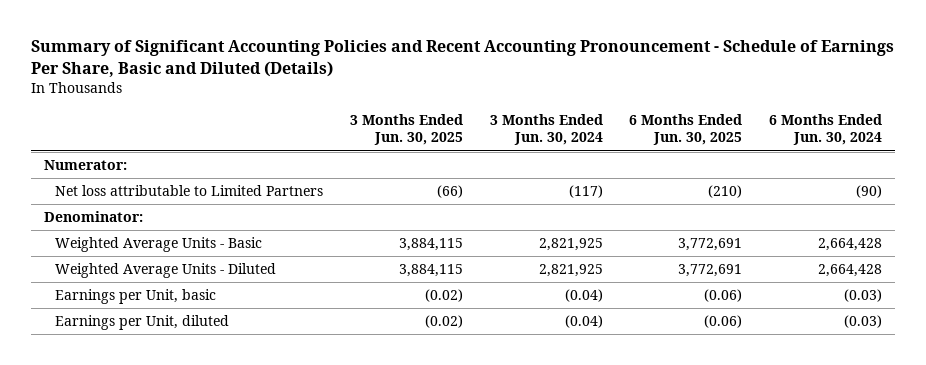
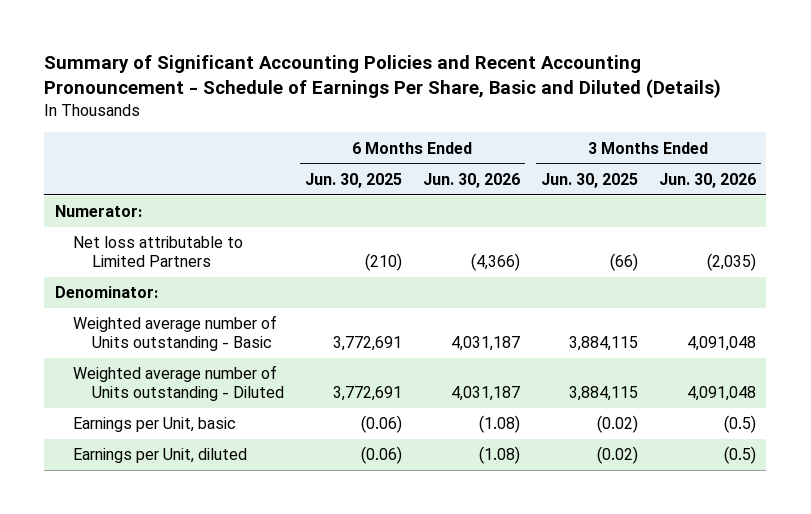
- | 3 Months Ended Jun. 30, 2025 | 3 Months Ended Jun. 30, 2024 | 6 Months Ended Jun. 30, 2025 | 6 Months Ended Jun. 30, 2024
+ | 6 Months Ended Jun. 30, 2025 | 6 Months Ended Jun. 30, 2026 | 3 Months Ended Jun. 30, 2025 | 3 Months Ended Jun. 30, 2026
- Weighted Average Units - Basic | 3,884,115 | 2,821,925 | 3,772,691 | 2,664,428
- Weighted Average Units - Diluted | 3,884,115 | 2,821,925 | 3,772,691 | 2,664,428
+ Weighted average number of Units outstanding - Basic | 3,772,691 | 4,031,187 | 3,884,115 | 4,091,048
+ Weighted average number of Units outstanding - Diluted | 3,772,691 | 4,031,187 | 3,884,115 | 4,091,048

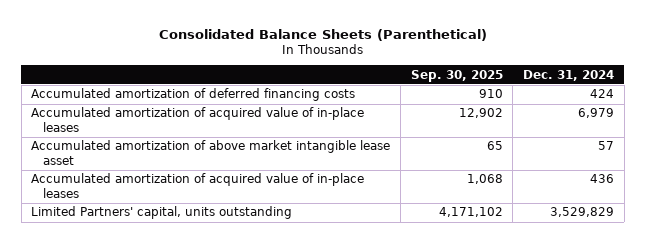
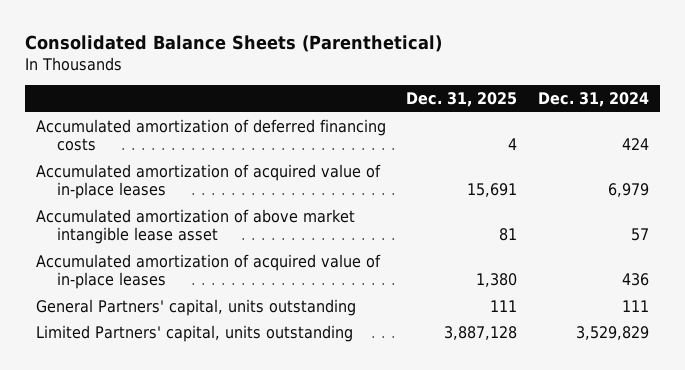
- | Sep. 30, 2025 | Dec. 31, 2024
+ | Dec. 31, 2025 | Dec. 31, 2024
+ General Partners' capital, units outstanding | 111 | 111

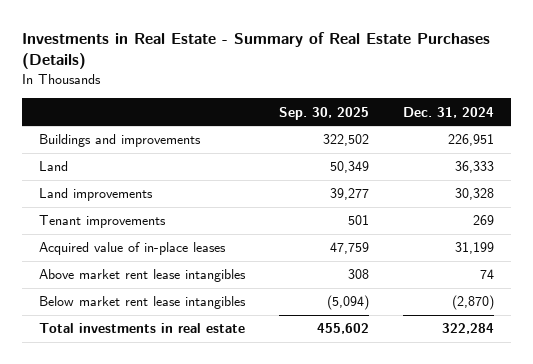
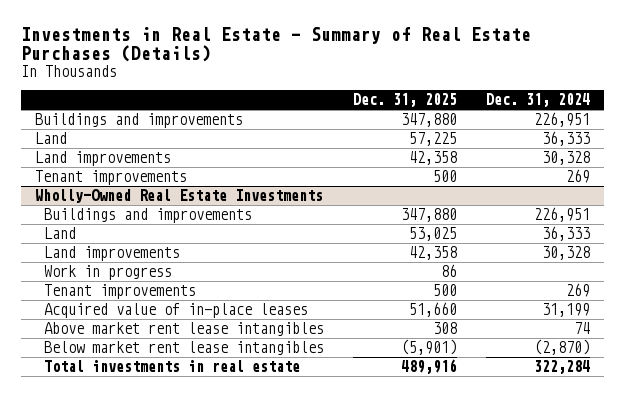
- | Sep. 30, 2025 | Dec. 31, 2024
+ | Dec. 31, 2025 | Dec. 31, 2024
+ Wholly-Owned Real Estate Investments
+ Buildings and improvements | 347,880 | 226,951
+ Land | 53,025 | 36,333
+ Land improvements | 42,358 | 30,328
+ Work in progress | 86 |
+ Tenant improvements | 500 | 269

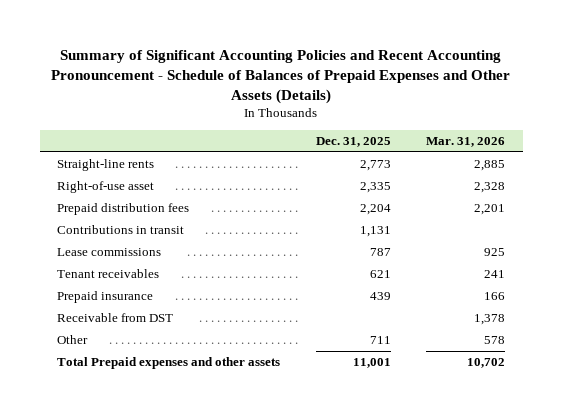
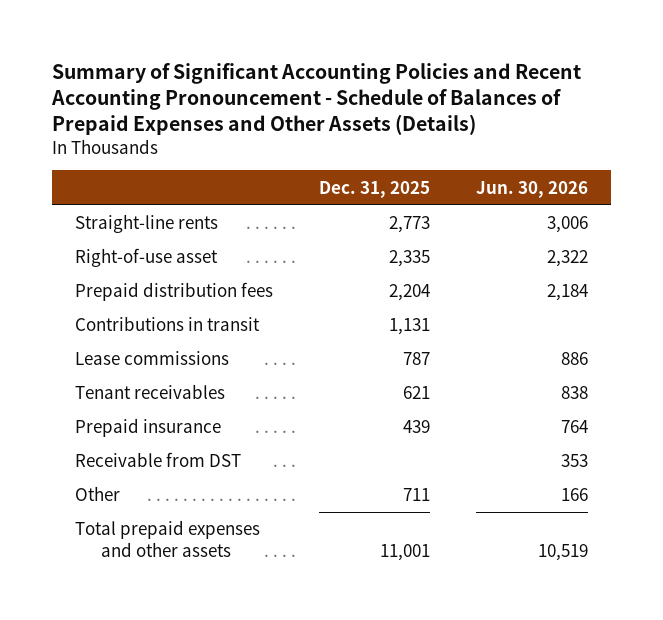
- | Dec. 31, 2025 | Mar. 31, 2026
+ | Dec. 31, 2025 | Jun. 30, 2026
- Total Prepaid expenses and other assets | 11,001 | 10,702
+ Total prepaid expenses and other assets | 11,001 | 10,519

